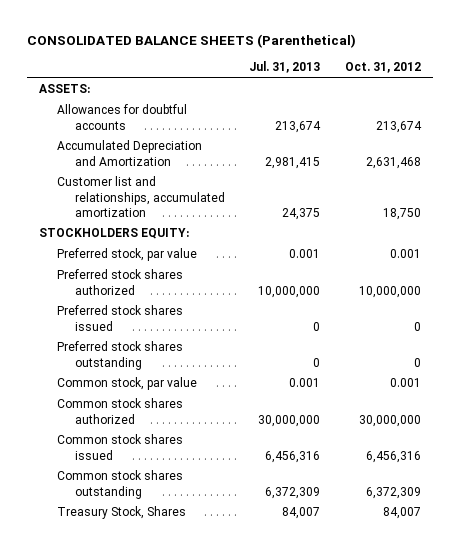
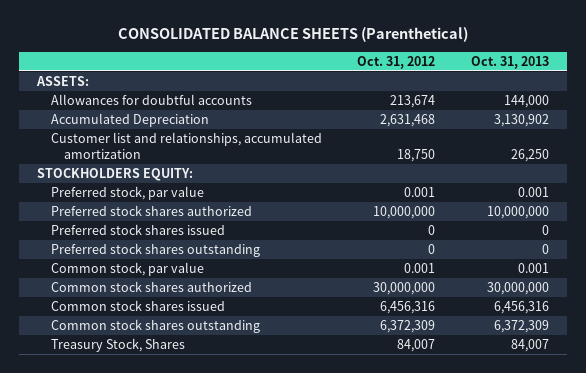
- | Jul. 31, 2013 | Oct. 31, 2012
+ | Oct. 31, 2012 | Oct. 31, 2013
- Accumulated Depreciation and Amortization | 2,981,415 | 2,631,468
+ Accumulated Depreciation | 2,631,468 | 3,130,902

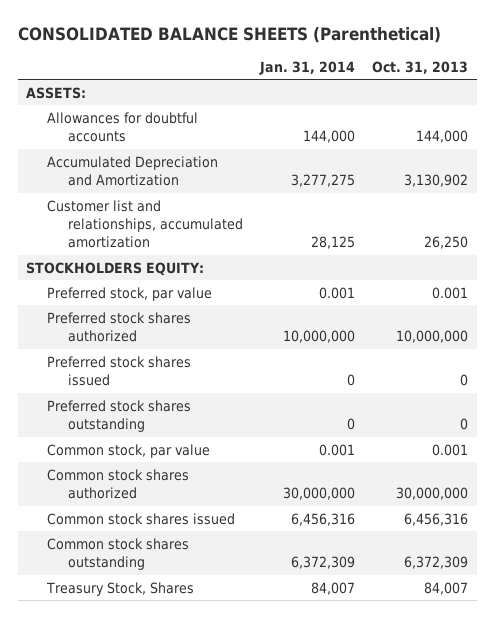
- | Oct. 31, 2012 | Oct. 31, 2013
+ | Jan. 31, 2014 | Oct. 31, 2013
- Accumulated Depreciation | 2,631,468 | 3,130,902
+ Accumulated Depreciation and Amortization | 3,277,275 | 3,130,902

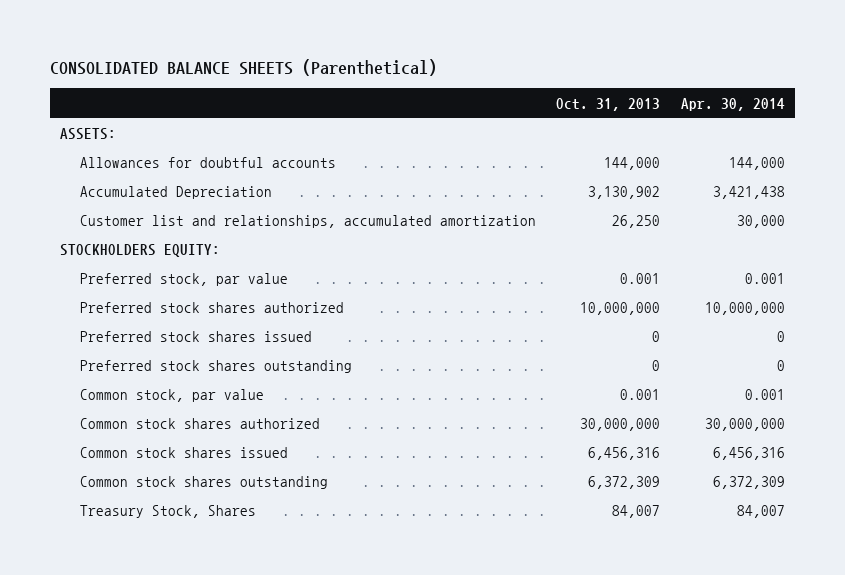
- | Jan. 31, 2014 | Oct. 31, 2013
+ | Oct. 31, 2013 | Apr. 30, 2014
- Accumulated Depreciation and Amortization | 3,277,275 | 3,130,902
+ Accumulated Depreciation | 3,130,902 | 3,421,438

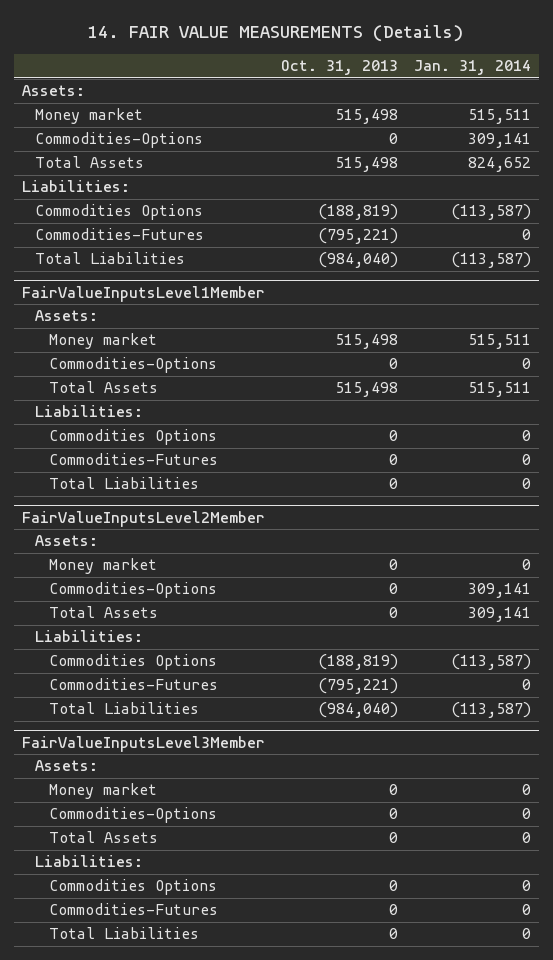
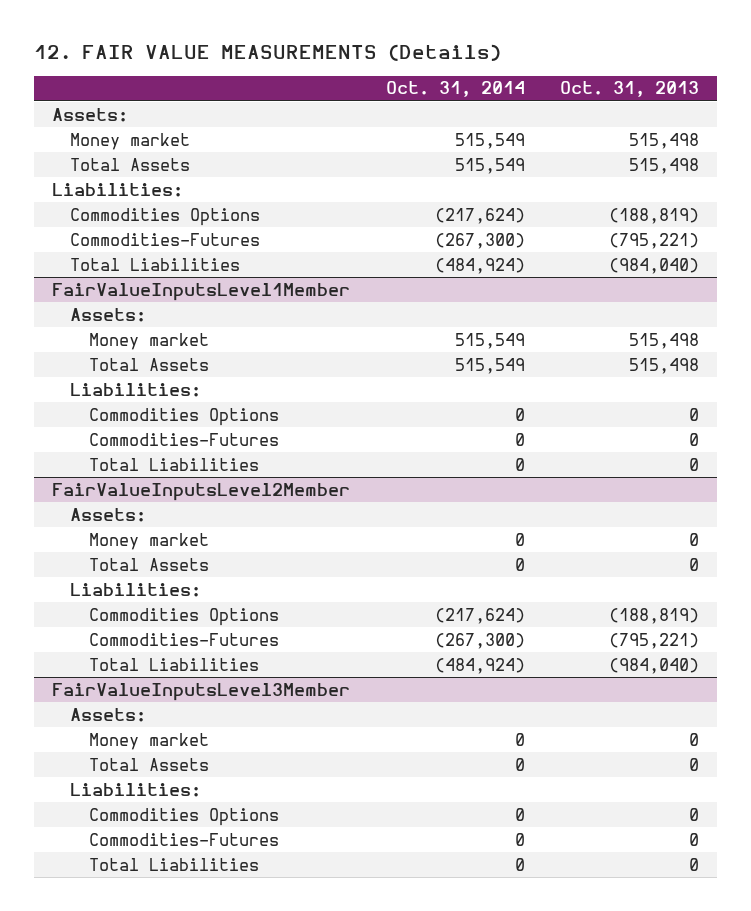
- 14. FAIR VALUE MEASUREMENTS (Details)
+ 12. FAIR VALUE MEASUREMENTS (Details)
- | Oct. 31, 2013 | Jan. 31, 2014
+ | Oct. 31, 2014 | Oct. 31, 2013
- Commodities-Options | 0 | 309,141
@ FairValueInputsLevel1Member
- Commodities-Options | 0 | 0
@ FairValueInputsLevel2Member
- Commodities-Options | 0 | 309,141
@ FairValueInputsLevel3Member
- Commodities-Options | 0 | 0

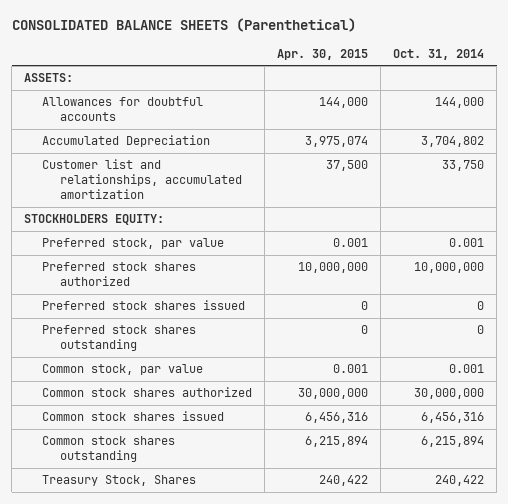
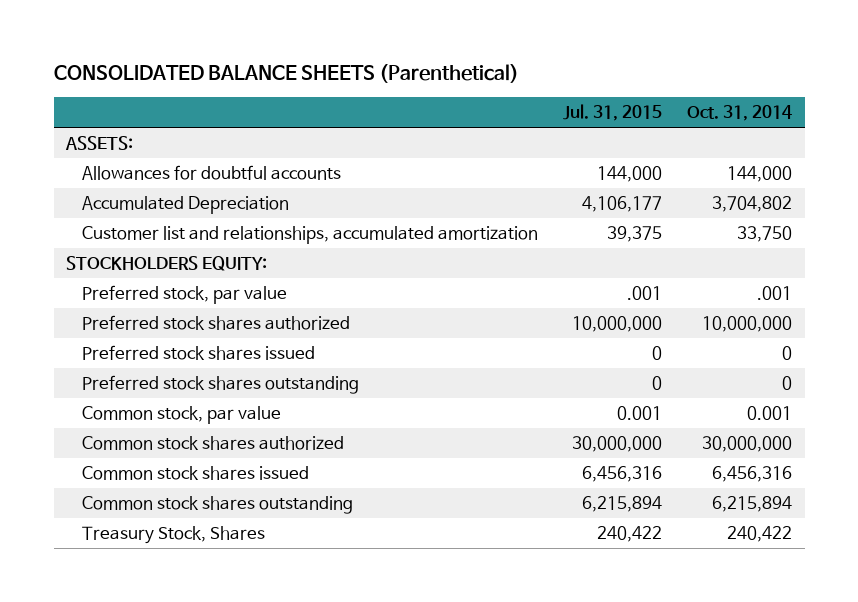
- | Apr. 30, 2015 | Oct. 31, 2014
+ | Jul. 31, 2015 | Oct. 31, 2014
- Preferred stock, par value | 0.001 | 0.001
+ Preferred stock, par value | .001 | .001

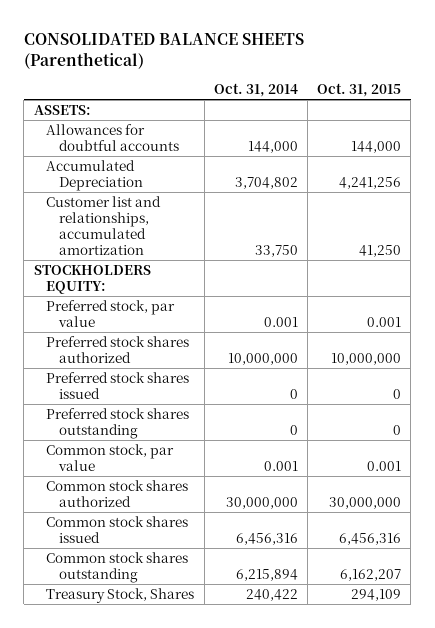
- | Jul. 31, 2015 | Oct. 31, 2014
+ | Oct. 31, 2014 | Oct. 31, 2015
- Preferred stock, par value | .001 | .001
+ Preferred stock, par value | 0.001 | 0.001

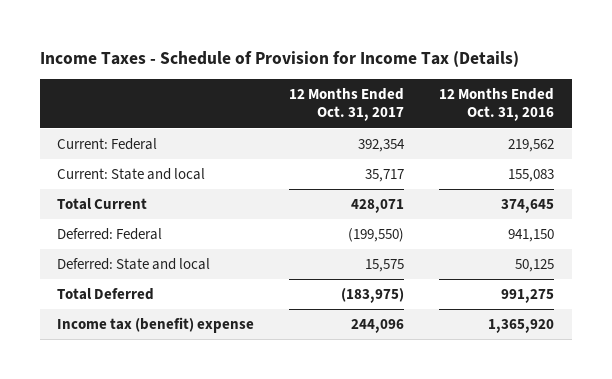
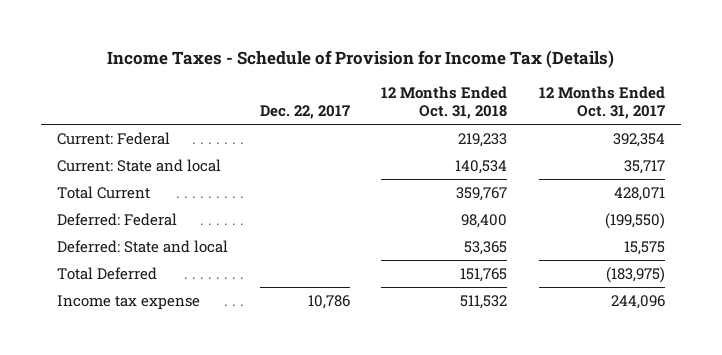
- | 12 Months Ended Oct. 31, 2017 | 12 Months Ended Oct. 31, 2016
+ | Dec. 22, 2017 | 12 Months Ended Oct. 31, 2018 | 12 Months Ended Oct. 31, 2017
- Income tax (benefit) expense | 244,096 | 1,365,920
+ Income tax expense | 10,786 | 511,532 | 244,096

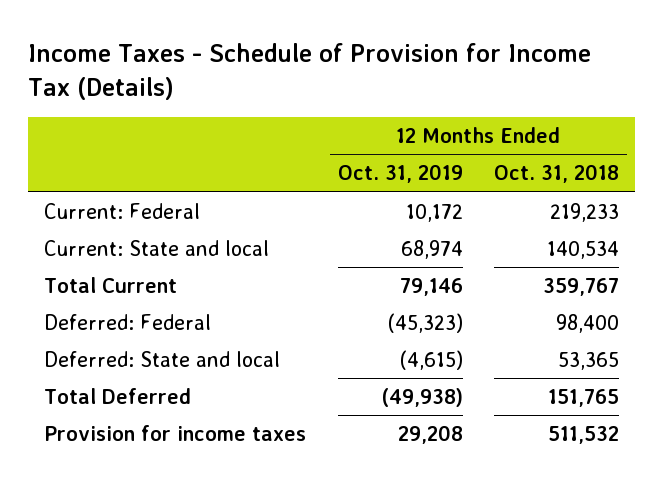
- | Dec. 22, 2017 | 12 Months Ended Oct. 31, 2018 | 12 Months Ended Oct. 31, 2017
+ | 12 Months Ended Oct. 31, 2019 | 12 Months Ended Oct. 31, 2018
- Income tax expense | 10,786 | 511,532 | 244,096
+ Provision for income taxes | 29,208 | 511,532

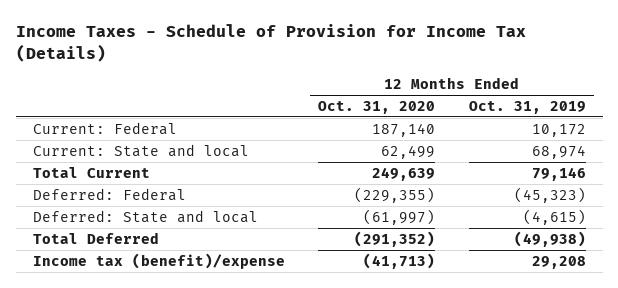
- | 12 Months Ended Oct. 31, 2019 | 12 Months Ended Oct. 31, 2018
+ | 12 Months Ended Oct. 31, 2020 | 12 Months Ended Oct. 31, 2019
- Provision for income taxes | 29,208 | 511,532
+ Income tax (benefit)/expense | (41,713) | 29,208

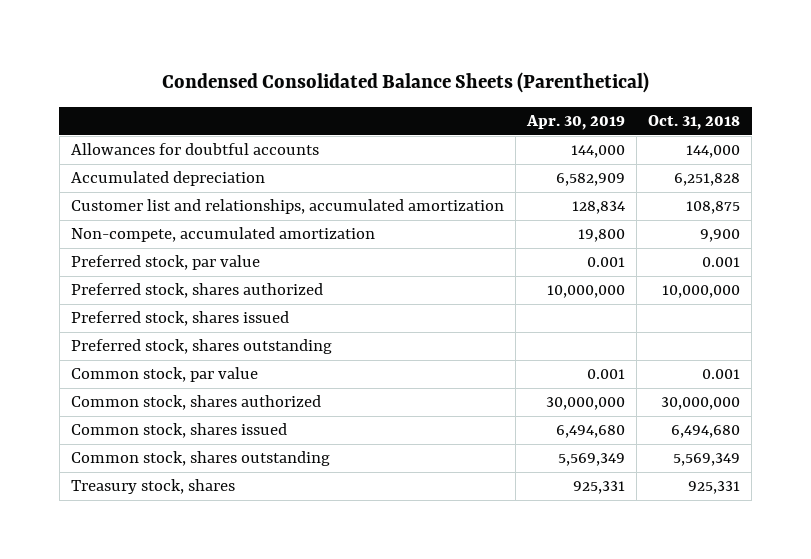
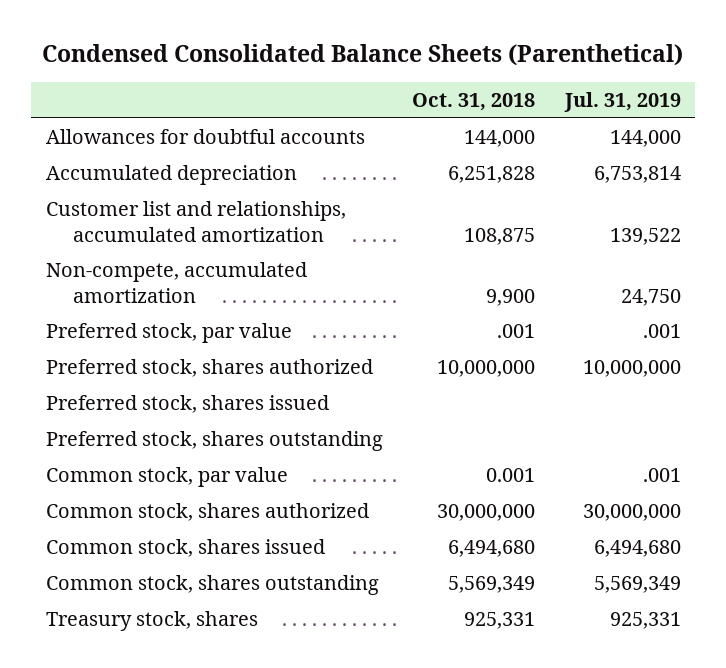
- | Apr. 30, 2019 | Oct. 31, 2018
+ | Oct. 31, 2018 | Jul. 31, 2019
- Preferred stock, par value | 0.001 | 0.001
+ Preferred stock, par value | .001 | .001

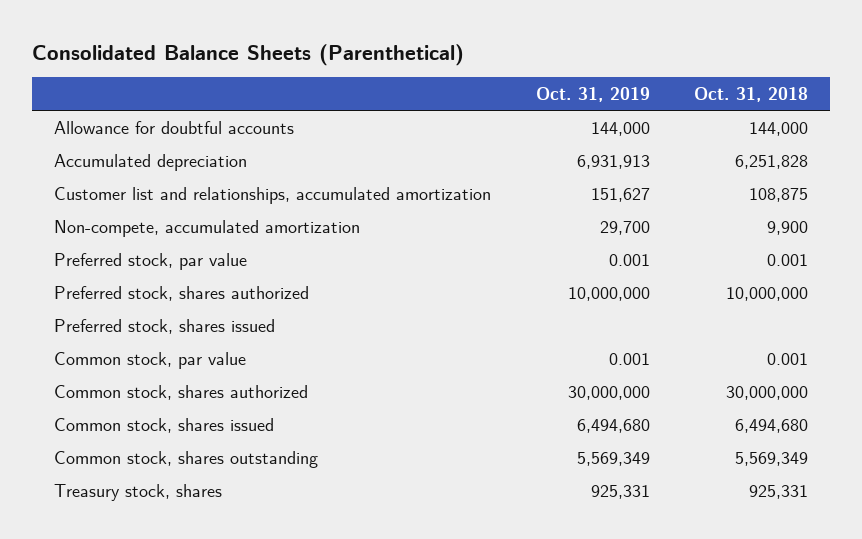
- Condensed Consolidated Balance Sheets (Parenthetical)
+ Consolidated Balance Sheets (Parenthetical)
- | Oct. 31, 2018 | Jul. 31, 2019
+ | Oct. 31, 2019 | Oct. 31, 2018
- Allowances for doubtful accounts | 144,000 | 144,000
+ Allowance for doubtful accounts | 144,000 | 144,000
- Preferred stock, par value | .001 | .001
+ Preferred stock, par value | 0.001 | 0.001
- Preferred stock, shares outstanding

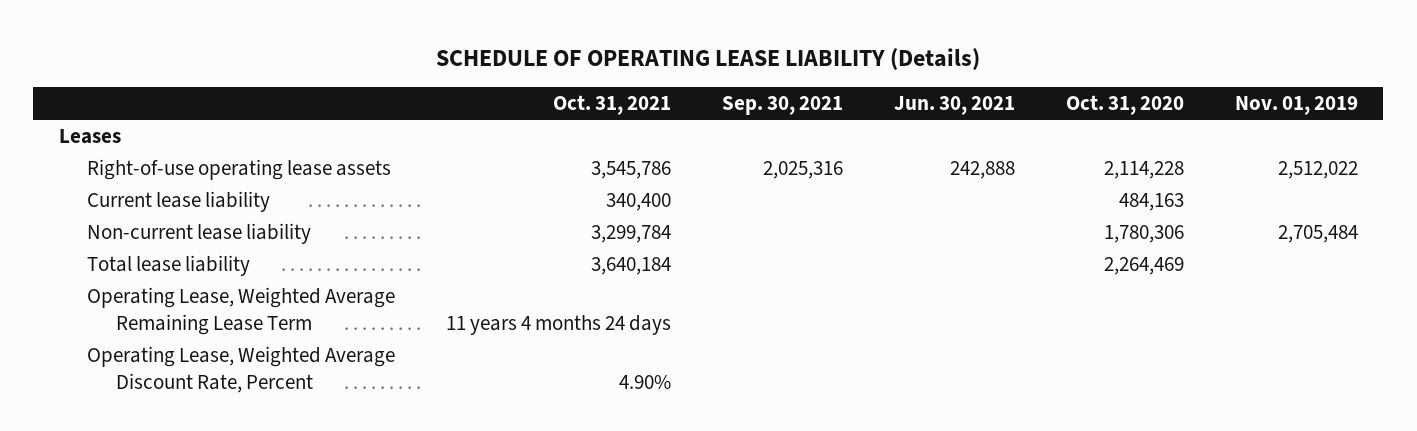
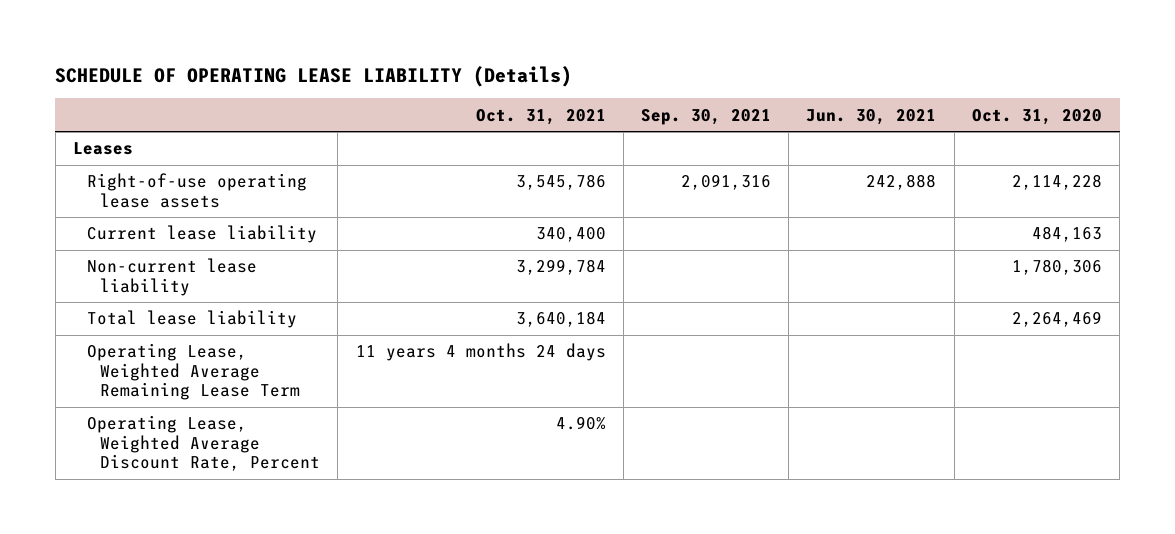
- | Oct. 31, 2021 | Sep. 30, 2021 | Jun. 30, 2021 | Oct. 31, 2020 | Nov. 01, 2019
+ | Oct. 31, 2021 | Sep. 30, 2021 | Jun. 30, 2021 | Oct. 31, 2020
- Right-of-use operating lease assets | 3,545,786 | 2,025,316 | 242,888 | 2,114,228 | 2,512,022
+ Right-of-use operating lease assets | 3,545,786 | 2,091,316 | 242,888 | 2,114,228

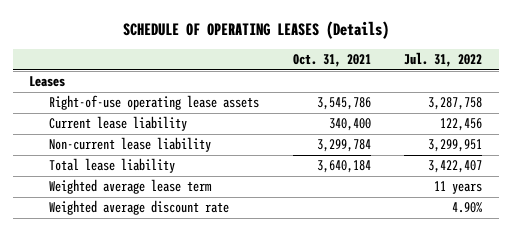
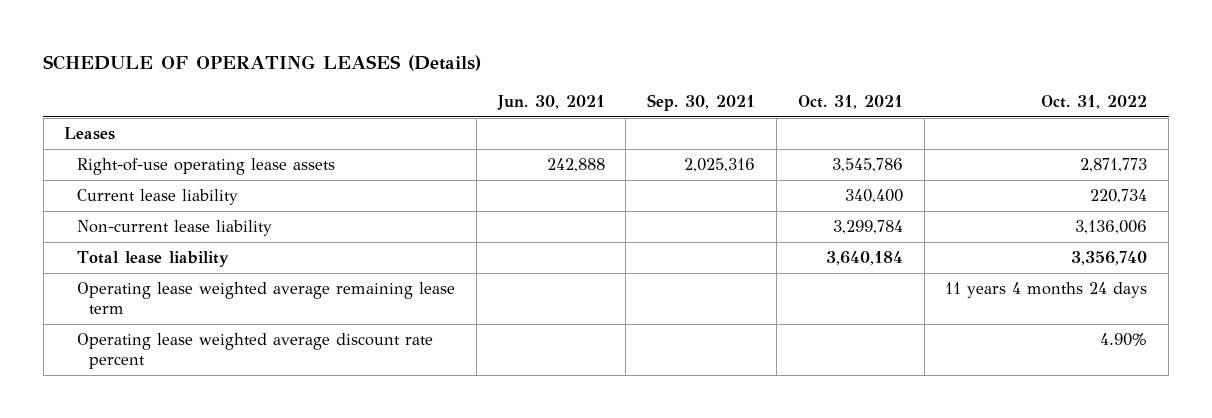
- | Oct. 31, 2021 | Jul. 31, 2022
+ | Jun. 30, 2021 | Sep. 30, 2021 | Oct. 31, 2021 | Oct. 31, 2022
- Weighted average lease term | | 11 years
- Weighted average discount rate | | 4.90%
+ Operating lease weighted average remaining lease term | | | | 11 years 4 months 24 days
+ Operating lease weighted average discount rate percent | | | | 4.90%

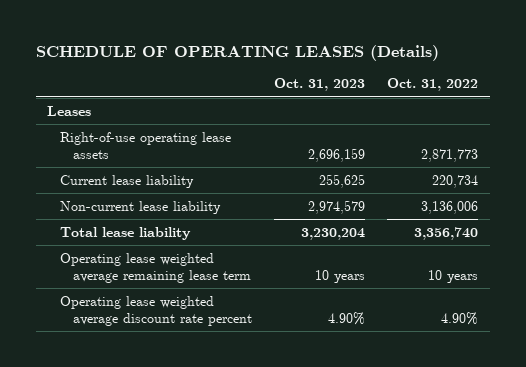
- | Jun. 30, 2021 | Sep. 30, 2021 | Oct. 31, 2021 | Oct. 31, 2022
+ | Oct. 31, 2023 | Oct. 31, 2022
- Operating lease weighted average remaining lease term | | | | 11 years 4 months 24 days
+ Operating lease weighted average remaining lease term | 10 years | 10 years

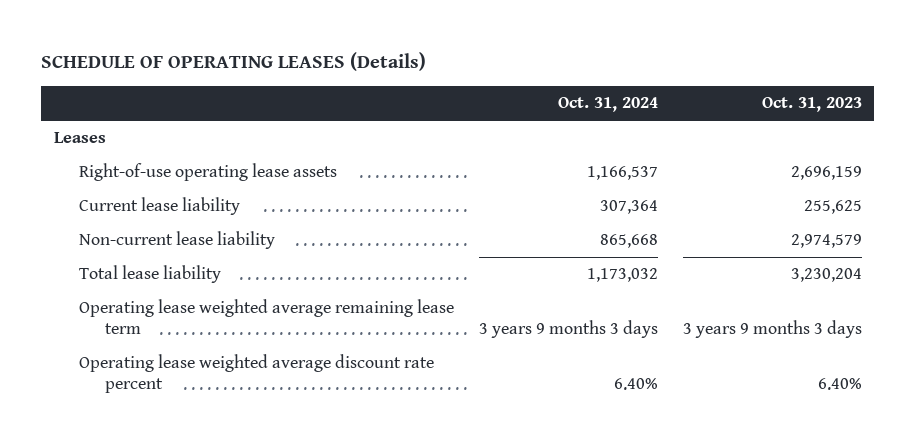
- | Oct. 31, 2023 | Oct. 31, 2022
+ | Oct. 31, 2024 | Oct. 31, 2023
- Operating lease weighted average remaining lease term | 10 years | 10 years
- Operating lease weighted average discount rate percent | 4.90% | 4.90%
+ Operating lease weighted average remaining lease term | 3 years 9 months 3 days | 3 years 9 months 3 days
+ Operating lease weighted average discount rate percent | 6.40% | 6.40%

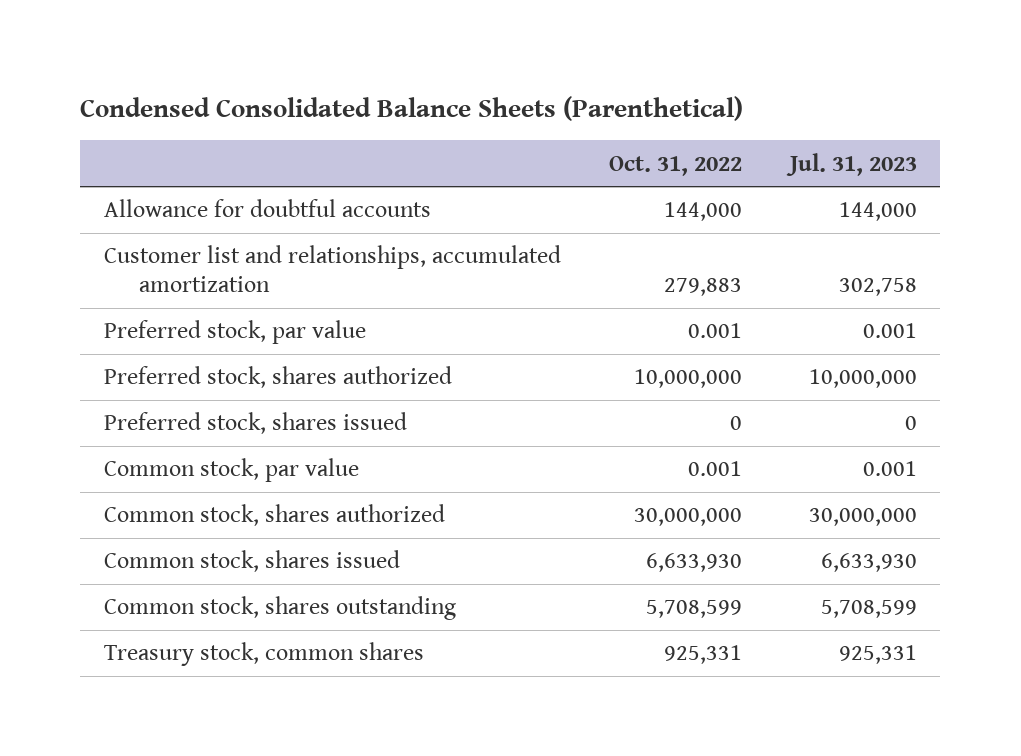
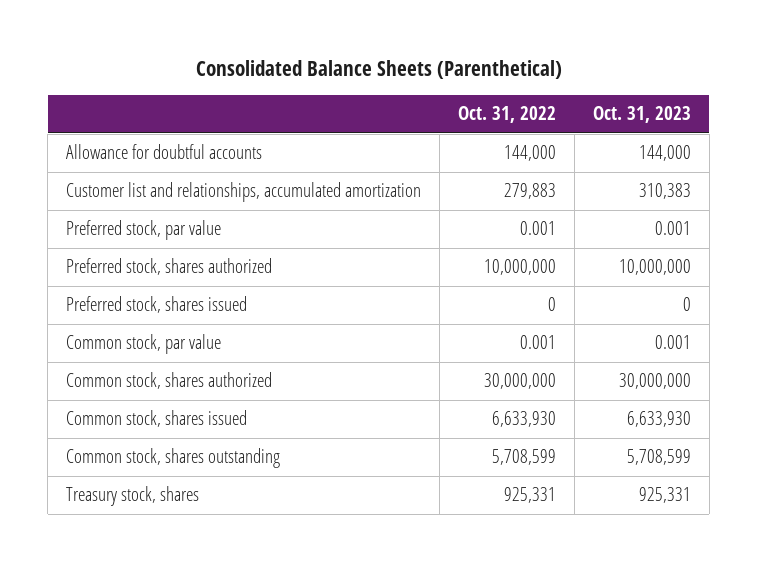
- Condensed Consolidated Balance Sheets (Parenthetical)
+ Consolidated Balance Sheets (Parenthetical)
- | Oct. 31, 2022 | Jul. 31, 2023
+ | Oct. 31, 2022 | Oct. 31, 2023
- Treasury stock, common shares | 925,331 | 925,331
+ Treasury stock, shares | 925,331 | 925,331

